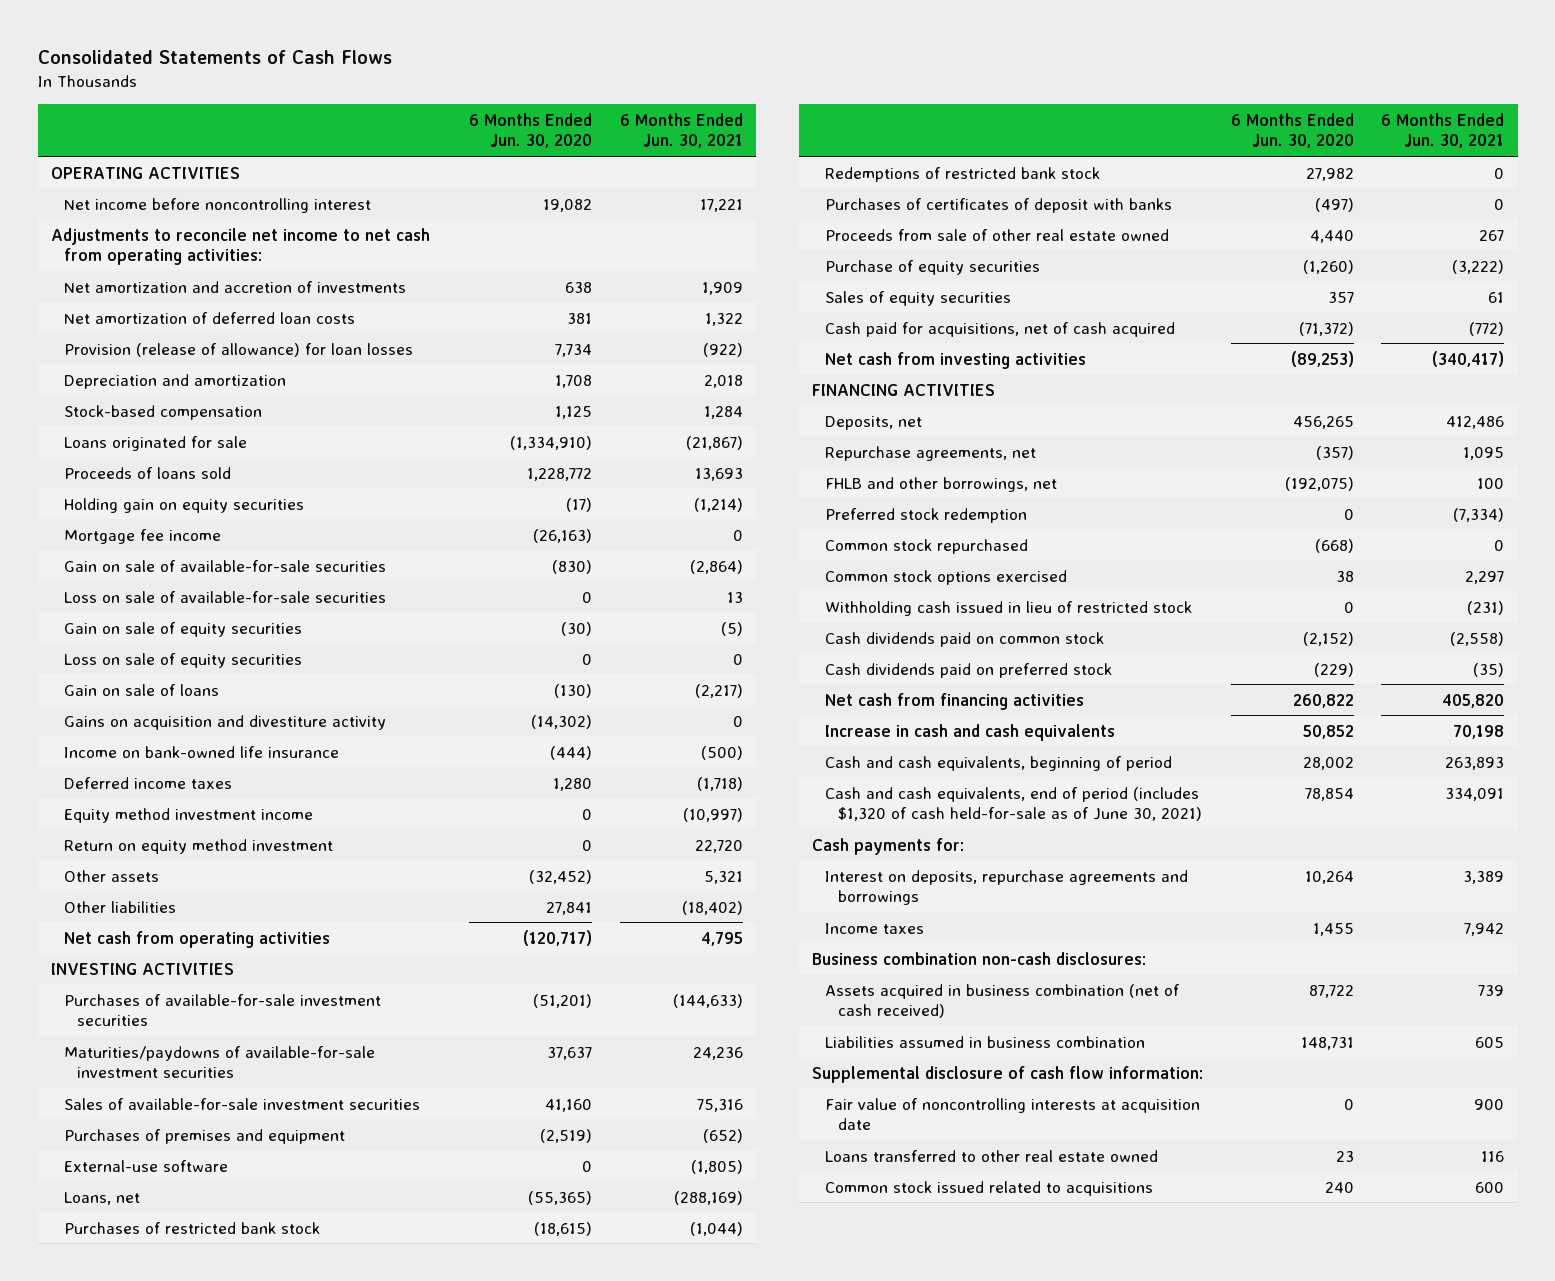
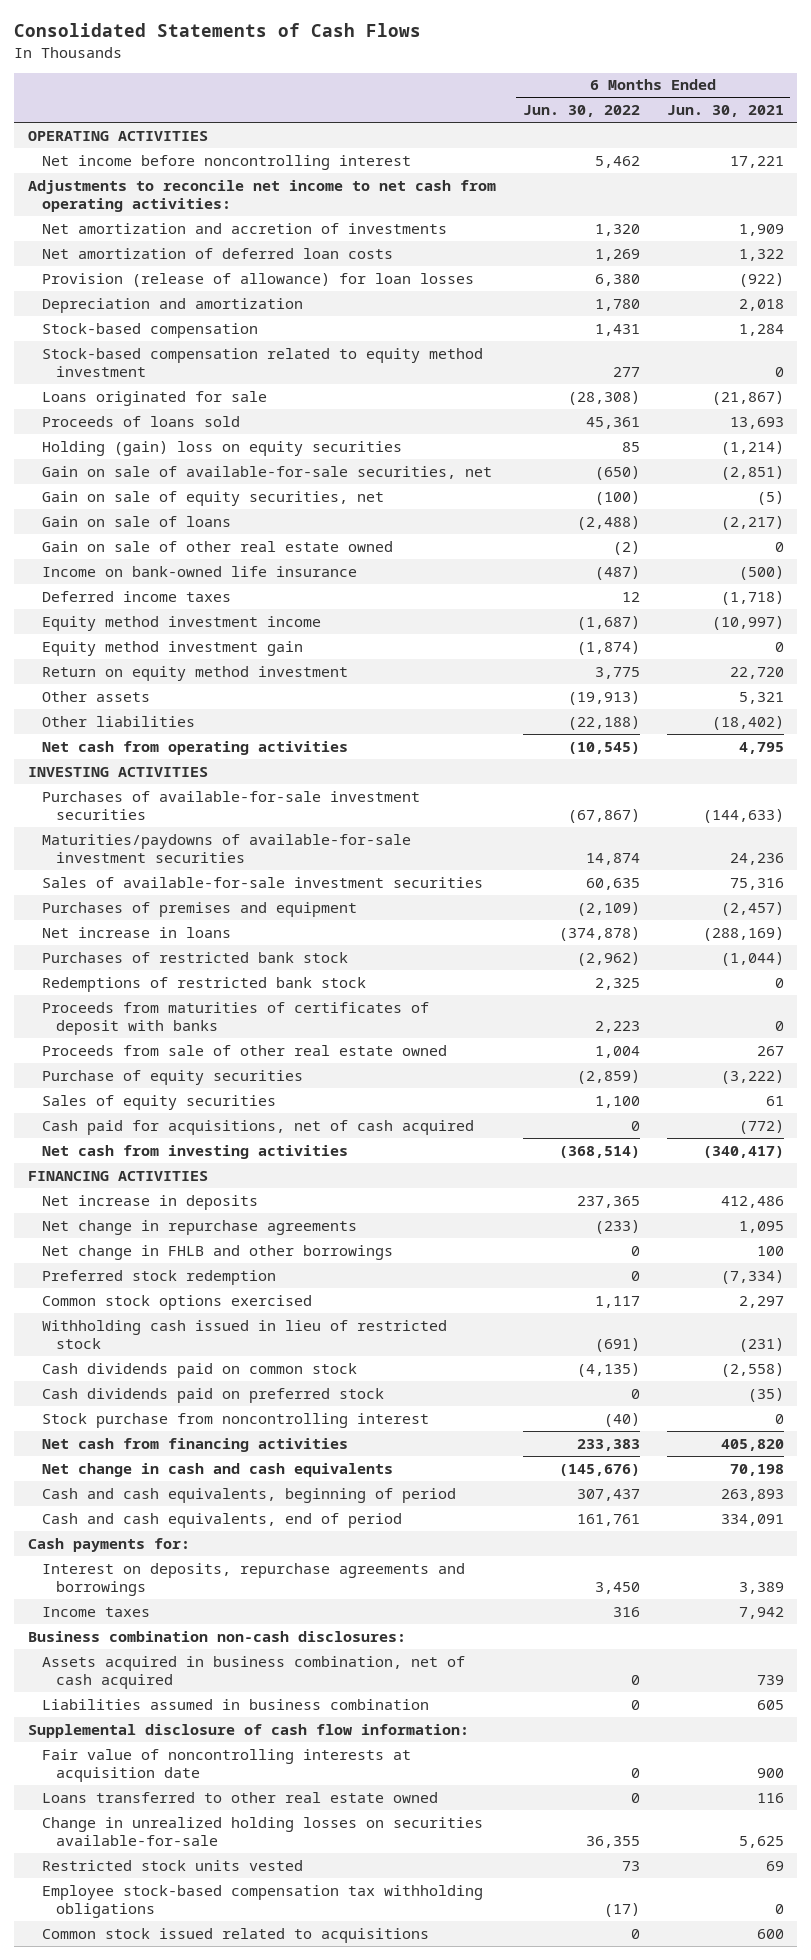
- | 6 Months Ended Jun. 30, 2020 | 6 Months Ended Jun. 30, 2021
+ | 6 Months Ended Jun. 30, 2022 | 6 Months Ended Jun. 30, 2021
+ Stock-based compensation related to equity method investment | 277 | 0
- Holding gain on equity securities | (17) | (1,214)
- Mortgage fee income | (26,163) | 0
- Gain on sale of available-for-sale securities | (830) | (2,864)
- Loss on sale of available-for-sale securities | 0 | 13
- Gain on sale of equity securities | (30) | (5)
- Loss on sale of equity securities | 0 | 0
+ Holding (gain) loss on equity securities | 85 | (1,214)
+ Gain on sale of available-for-sale securities, net | (650) | (2,851)
+ Gain on sale of equity securities, net | (100) | (5)
- Gains on acquisition and divestiture activity | (14,302) | 0
+ Gain on sale of other real estate owned | (2) | 0
+ Equity method investment gain | (1,874) | 0
- Purchases of premises and equipment | (2,519) | (652)
- External-use software | 0 | (1,805)
- Loans, net | (55,365) | (288,169)
+ Purchases of premises and equipment | (2,109) | (2,457)
+ Net increase in loans | (374,878) | (288,169)
- Purchases of certificates of deposit with banks | (497) | 0
+ Proceeds from maturities of certificates of deposit with banks | 2,223 | 0
- Deposits, net | 456,265 | 412,486
- Repurchase agreements, net | (357) | 1,095
- FHLB and other borrowings, net | (192,075) | 100
+ Net increase in deposits | 237,365 | 412,486
+ Net change in repurchase agreements | (233) | 1,095
+ Net change in FHLB and other borrowings | 0 | 100
- Common stock repurchased | (668) | 0
+ Stock purchase from noncontrolling interest | (40) | 0
- Increase in cash and cash equivalents | 50,852 | 70,198
+ Net change in cash and cash equivalents | (145,676) | 70,198
- Cash and cash equivalents, end of period (includes $1,320 of cash held-for-sale as of June 30, 2021) | 78,854 | 334,091
+ Cash and cash equivalents, end of period | 161,761 | 334,091
- Assets acquired in business combination (net of cash received) | 87,722 | 739
+ Assets acquired in business combination, net of cash acquired | 0 | 739
+ Change in unrealized holding losses on securities available-for-sale | 36,355 | 5,625
+ Restricted stock units vested | 73 | 69
+ Employee stock-based compensation tax withholding obligations | (17) | 0

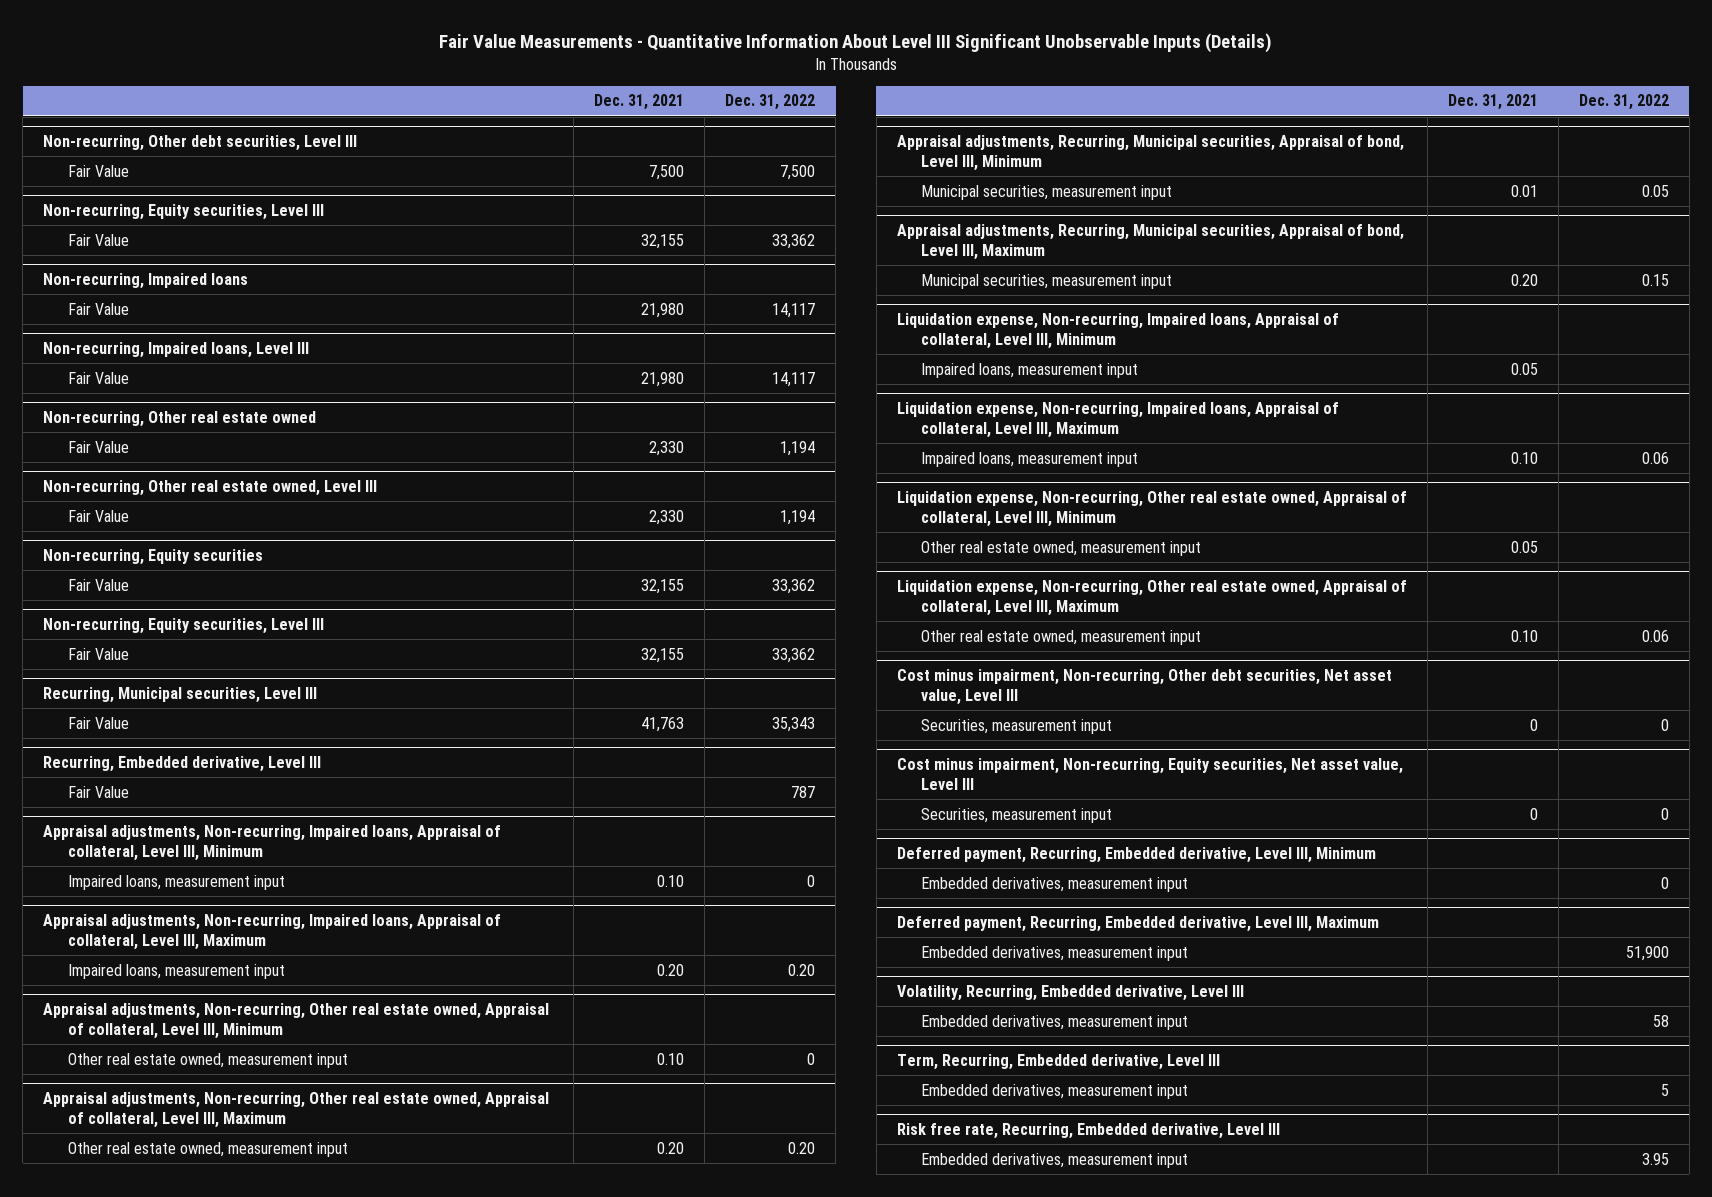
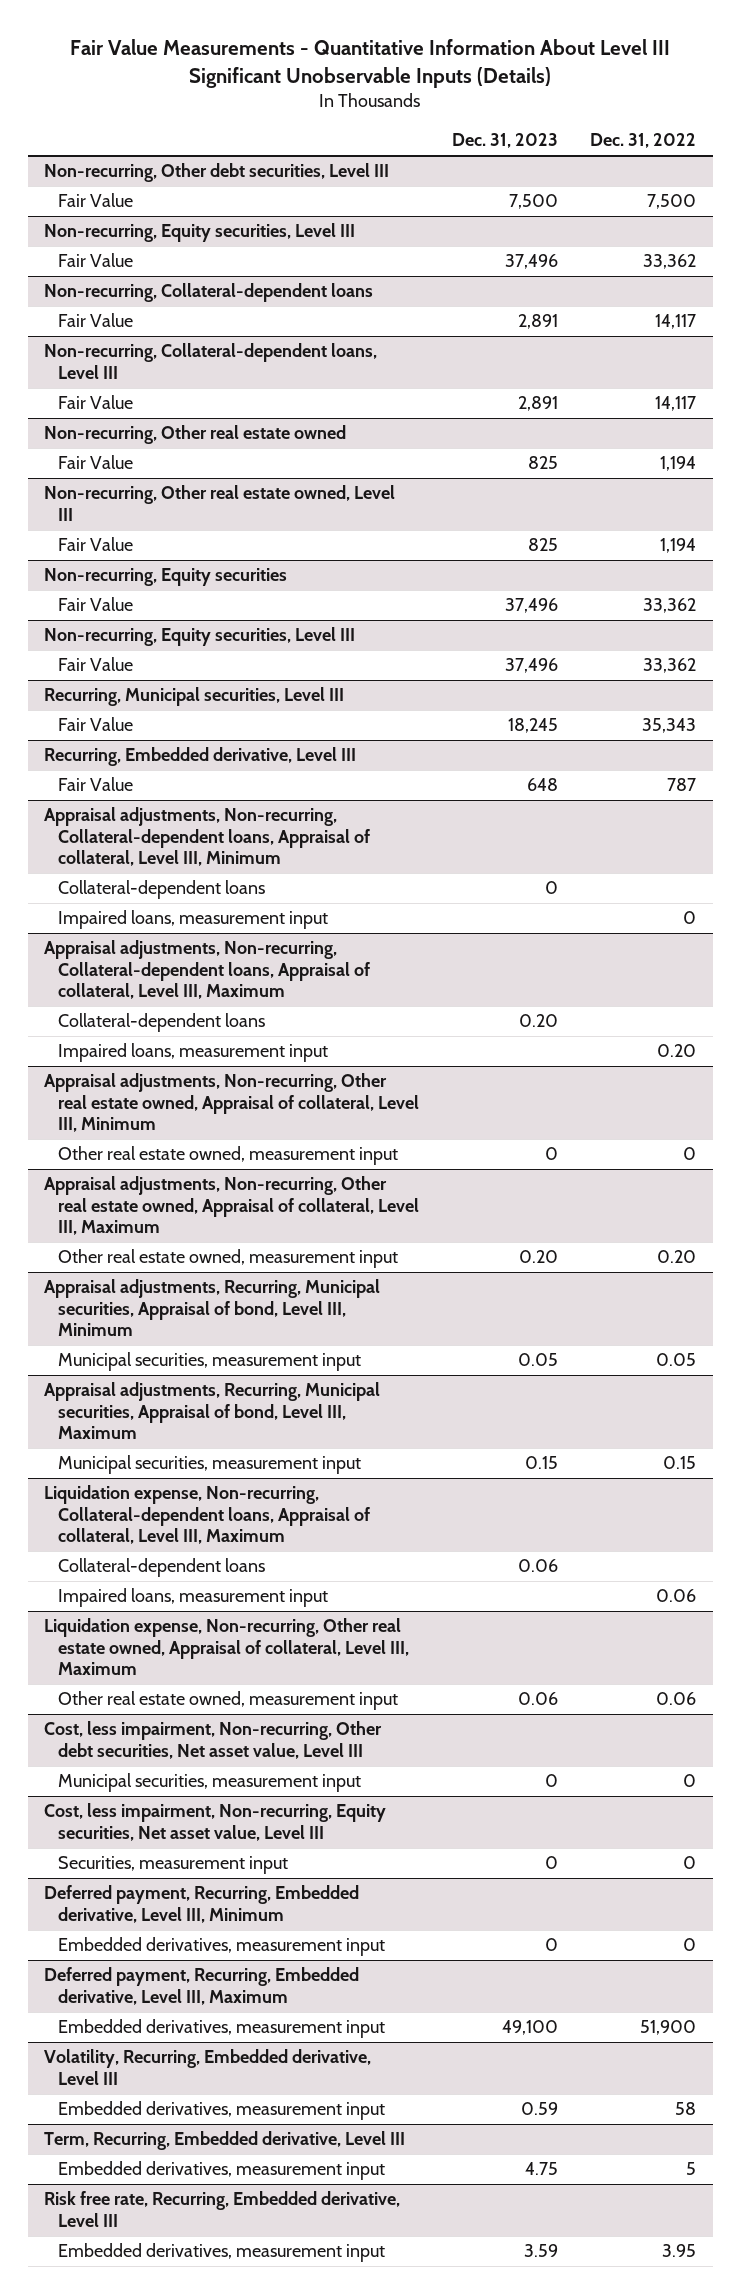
- | Dec. 31, 2021 | Dec. 31, 2022
+ | Dec. 31, 2023 | Dec. 31, 2022
- Non-recurring, Impaired loans
+ Non-recurring, Collateral-dependent loans
- Non-recurring, Impaired loans, Level III
+ Non-recurring, Collateral-dependent loans, Level III
- Appraisal adjustments, Non-recurring, Impaired loans, Appraisal of collateral, Level III, Minimum
+ Appraisal adjustments, Non-recurring, Collateral-dependent loans, Appraisal of collateral, Level III, Minimum
+ Collateral-dependent loans | 0 |
- Appraisal adjustments, Non-recurring, Impaired loans, Appraisal of collateral, Level III, Maximum
+ Appraisal adjustments, Non-recurring, Collateral-dependent loans, Appraisal of collateral, Level III, Maximum
+ Collateral-dependent loans | 0.20 |
- Liquidation expense, Non-recurring, Impaired loans, Appraisal of collateral, Level III, Minimum
- Impaired loans, measurement input | 0.05 |
- Liquidation expense, Non-recurring, Impaired loans, Appraisal of collateral, Level III, Maximum
+ Liquidation expense, Non-recurring, Collateral-dependent loans, Appraisal of collateral, Level III, Maximum
+ Collateral-dependent loans | 0.06 |
- Liquidation expense, Non-recurring, Other real estate owned, Appraisal of collateral, Level III, Minimum
- Other real estate owned, measurement input | 0.05 |
- Cost minus impairment, Non-recurring, Other debt securities, Net asset value, Level III
- Securities, measurement input | 0 | 0
- Cost minus impairment, Non-recurring, Equity securities, Net asset value, Level III
+ Cost, less impairment, Non-recurring, Other debt securities, Net asset value, Level III
+ Municipal securities, measurement input | 0 | 0
+ Cost, less impairment, Non-recurring, Equity securities, Net asset value, Level III

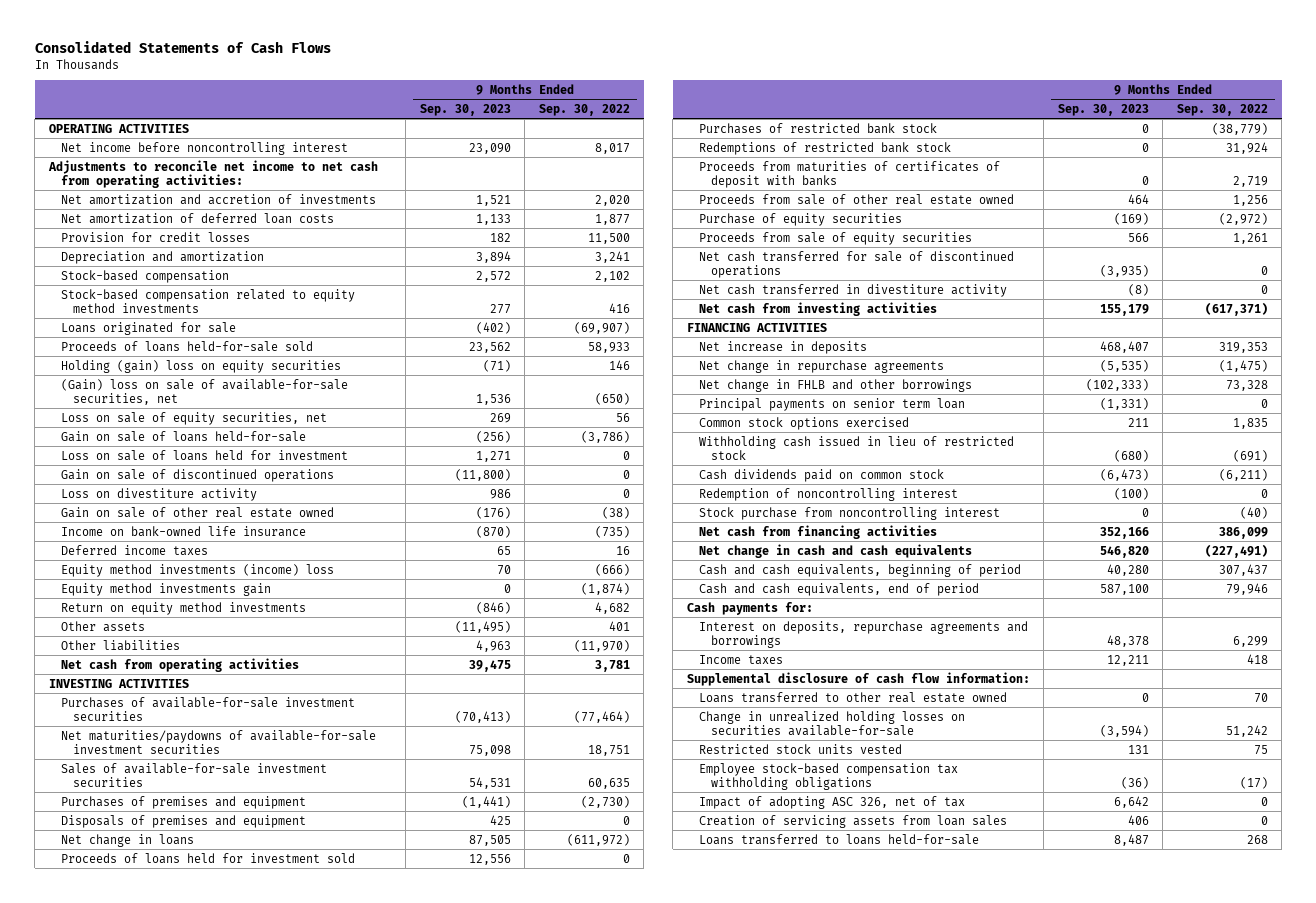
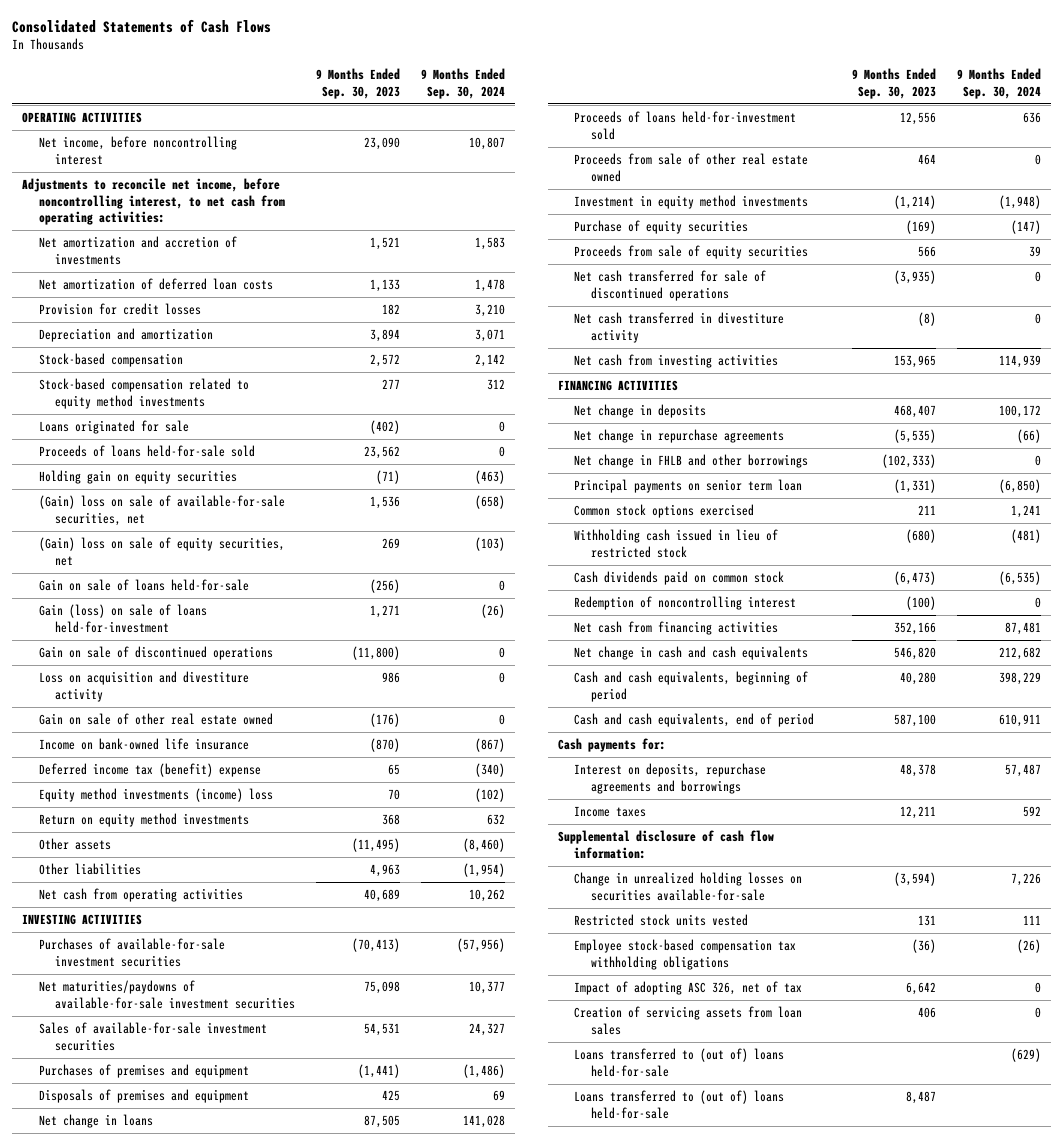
- | 9 Months Ended Sep. 30, 2023 | 9 Months Ended Sep. 30, 2022
+ | 9 Months Ended Sep. 30, 2023 | 9 Months Ended Sep. 30, 2024
- Net income before noncontrolling interest | 23,090 | 8,017
- Adjustments to reconcile net income to net cash from operating activities:
+ Net income, before noncontrolling interest | 23,090 | 10,807
+ Adjustments to reconcile net income, before noncontrolling interest, to net cash from operating activities:
- Holding (gain) loss on equity securities | (71) | 146
+ Holding gain on equity securities | (71) | (463)
- Loss on sale of equity securities, net | 269 | 56
+ (Gain) loss on sale of equity securities, net | 269 | (103)
- Loss on sale of loans held for investment | 1,271 | 0
+ Gain (loss) on sale of loans held-for-investment | 1,271 | (26)
- Loss on divestiture activity | 986 | 0
+ Loss on acquisition and divestiture activity | 986 | 0
- Deferred income taxes | 65 | 16
+ Deferred income tax (benefit) expense | 65 | (340)
- Equity method investments gain | 0 | (1,874)
- Return on equity method investments | (846) | 4,682
+ Return on equity method investments | 368 | 632
- Net cash from operating activities | 39,475 | 3,781
+ Net cash from operating activities | 40,689 | 10,262
- Proceeds of loans held for investment sold | 12,556 | 0
- Purchases of restricted bank stock | 0 | (38,779)
- Redemptions of restricted bank stock | 0 | 31,924
- Proceeds from maturities of certificates of deposit with banks | 0 | 2,719
+ Proceeds of loans held-for-investment sold | 12,556 | 636
+ Investment in equity method investments | (1,214) | (1,948)
- Net cash from investing activities | 155,179 | (617,371)
+ Net cash from investing activities | 153,965 | 114,939
- Net increase in deposits | 468,407 | 319,353
+ Net change in deposits | 468,407 | 100,172
- Stock purchase from noncontrolling interest | 0 | (40)
- Loans transferred to other real estate owned | 0 | 70
- Loans transferred to loans held-for-sale | 8,487 | 268
+ Loans transferred to (out of) loans held-for-sale | | (629)
+ Loans transferred to (out of) loans held-for-sale | 8,487 |

